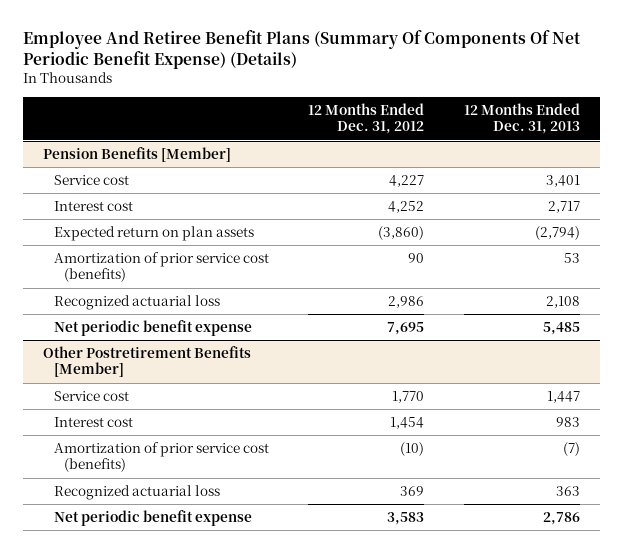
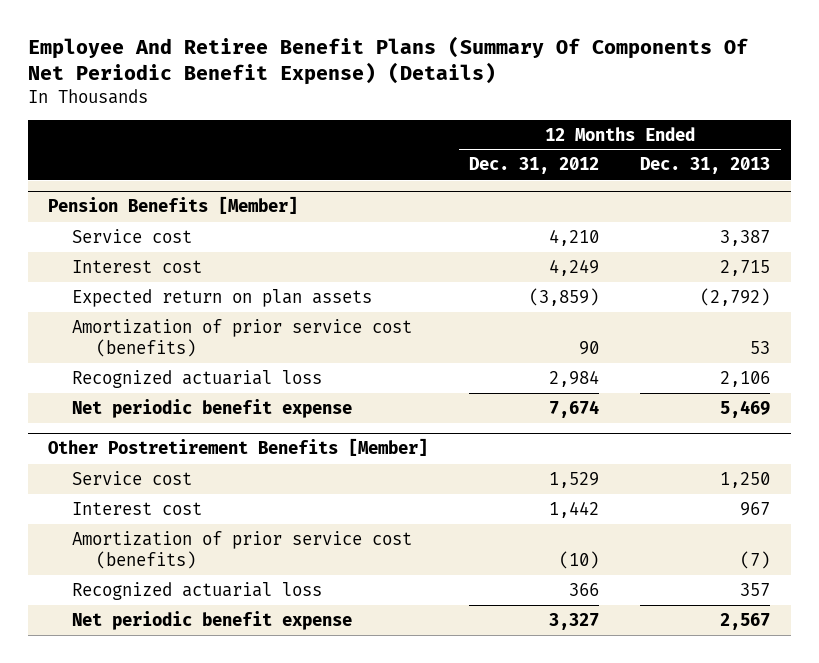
@ Pension Benefits [Member]
- Service cost | 4,227 | 3,401
- Interest cost | 4,252 | 2,717
- Expected return on plan assets | (3,860) | (2,794)
+ Service cost | 4,210 | 3,387
+ Interest cost | 4,249 | 2,715
+ Expected return on plan assets | (3,859) | (2,792)
- Recognized actuarial loss | 2,986 | 2,108
- Net periodic benefit expense | 7,695 | 5,485
+ Recognized actuarial loss | 2,984 | 2,106
+ Net periodic benefit expense | 7,674 | 5,469
@ Other Postretirement Benefits [Member]
- Service cost | 1,770 | 1,447
- Interest cost | 1,454 | 983
+ Service cost | 1,529 | 1,250
+ Interest cost | 1,442 | 967
- Recognized actuarial loss | 369 | 363
- Net periodic benefit expense | 3,583 | 2,786
+ Recognized actuarial loss | 366 | 357
+ Net periodic benefit expense | 3,327 | 2,567

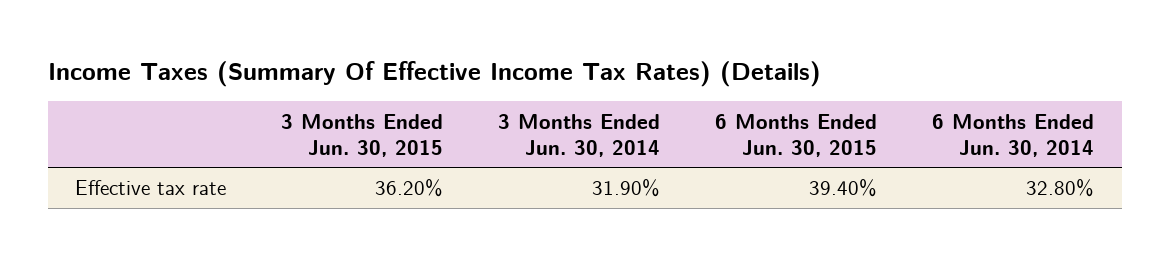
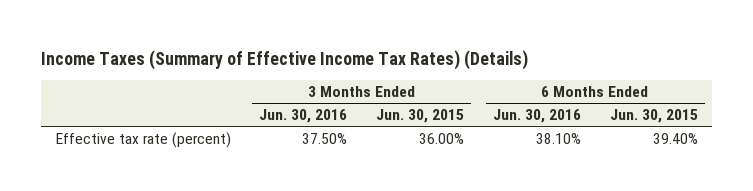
- Income Taxes (Summary Of Effective Income Tax Rates) (Details)
+ Income Taxes (Summary of Effective Income Tax Rates) (Details)
- | 3 Months Ended Jun. 30, 2015 | 3 Months Ended Jun. 30, 2014 | 6 Months Ended Jun. 30, 2015 | 6 Months Ended Jun. 30, 2014
+ | 3 Months Ended Jun. 30, 2016 | 3 Months Ended Jun. 30, 2015 | 6 Months Ended Jun. 30, 2016 | 6 Months Ended Jun. 30, 2015
- Effective tax rate | 36.20% | 31.90% | 39.40% | 32.80%
+ Effective tax rate (percent) | 37.50% | 36.00% | 38.10% | 39.40%

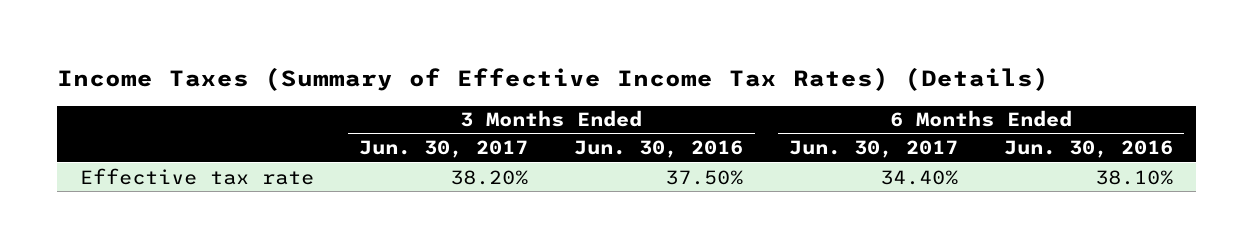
- | 3 Months Ended Jun. 30, 2016 | 3 Months Ended Jun. 30, 2015 | 6 Months Ended Jun. 30, 2016 | 6 Months Ended Jun. 30, 2015
+ | 3 Months Ended Jun. 30, 2017 | 3 Months Ended Jun. 30, 2016 | 6 Months Ended Jun. 30, 2017 | 6 Months Ended Jun. 30, 2016
- Effective tax rate (percent) | 37.50% | 36.00% | 38.10% | 39.40%
+ Effective tax rate | 38.20% | 37.50% | 34.40% | 38.10%

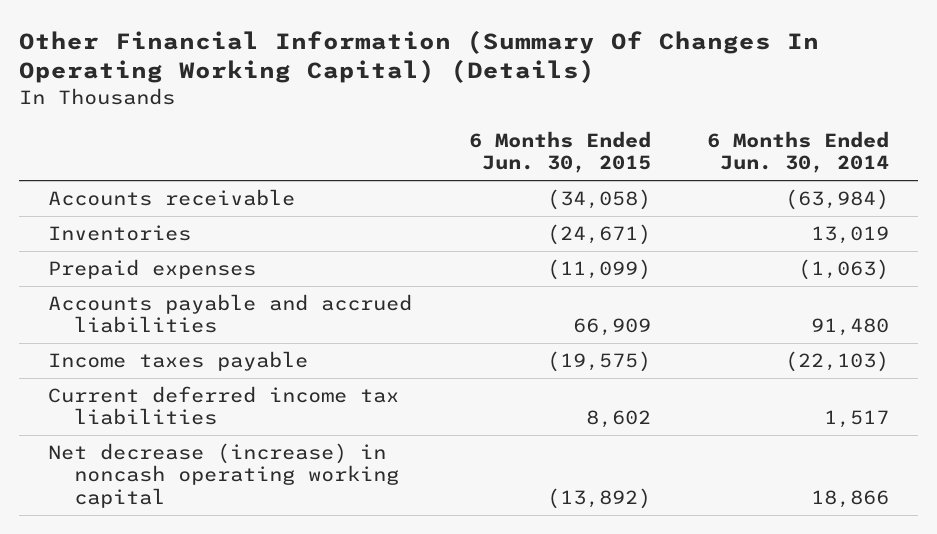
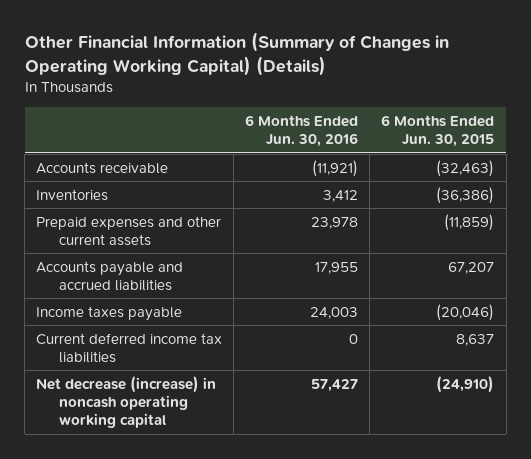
- Other Financial Information (Summary Of Changes In Operating Working Capital) (Details)
+ Other Financial Information (Summary of Changes in Operating Working Capital) (Details)
- | 6 Months Ended Jun. 30, 2015 | 6 Months Ended Jun. 30, 2014
+ | 6 Months Ended Jun. 30, 2016 | 6 Months Ended Jun. 30, 2015
- Accounts receivable | (34,058) | (63,984)
- Inventories | (24,671) | 13,019
- Prepaid expenses | (11,099) | (1,063)
- Accounts payable and accrued liabilities | 66,909 | 91,480
- Income taxes payable | (19,575) | (22,103)
- Current deferred income tax liabilities | 8,602 | 1,517
- Net decrease (increase) in noncash operating working capital | (13,892) | 18,866
+ Accounts receivable | (11,921) | (32,463)
+ Inventories | 3,412 | (36,386)
+ Prepaid expenses and other current assets | 23,978 | (11,859)
+ Accounts payable and accrued liabilities | 17,955 | 67,207
+ Income taxes payable | 24,003 | (20,046)
+ Current deferred income tax liabilities | 0 | 8,637
+ Net decrease (increase) in noncash operating working capital | 57,427 | (24,910)

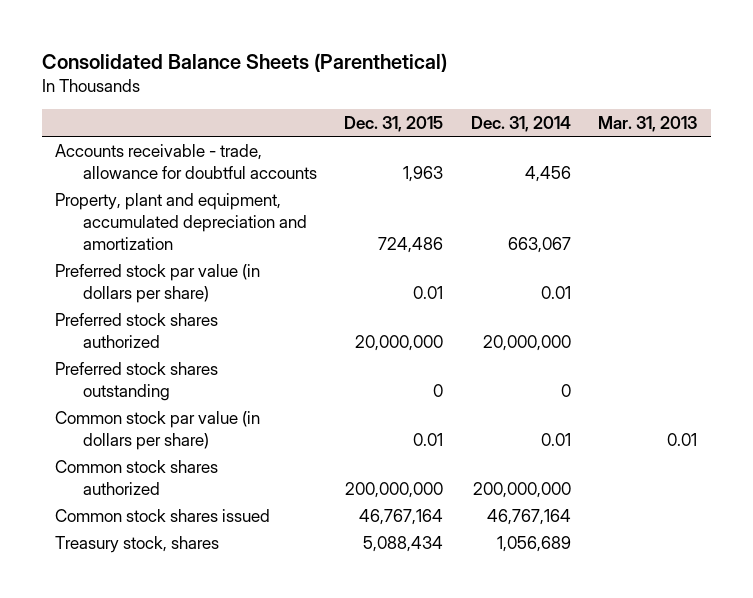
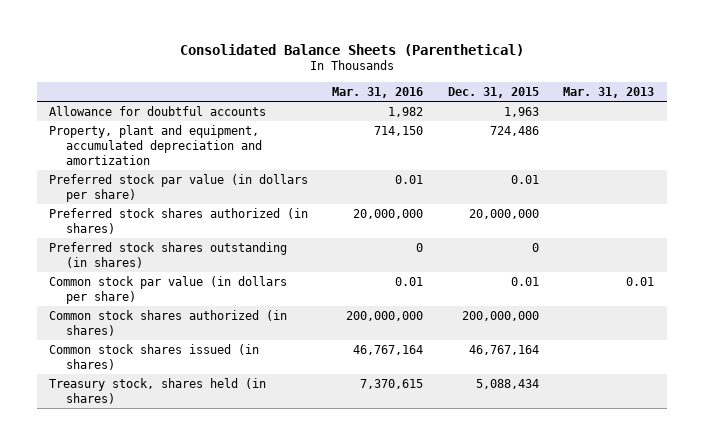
- | Dec. 31, 2015 | Dec. 31, 2014 | Mar. 31, 2013
+ | Mar. 31, 2016 | Dec. 31, 2015 | Mar. 31, 2013
- Accounts receivable - trade, allowance for doubtful accounts | 1,963 | 4,456 |
+ Allowance for doubtful accounts | 1,982 | 1,963 |
- Preferred stock shares authorized | 20,000,000 | 20,000,000 |
- Preferred stock shares outstanding | 0 | 0 |
+ Preferred stock shares authorized (in shares) | 20,000,000 | 20,000,000 |
+ Preferred stock shares outstanding (in shares) | 0 | 0 |
- Common stock shares authorized | 200,000,000 | 200,000,000 |
- Common stock shares issued | 46,767,164 | 46,767,164 |
- Treasury stock, shares | 5,088,434 | 1,056,689 |
+ Common stock shares authorized (in shares) | 200,000,000 | 200,000,000 |
+ Common stock shares issued (in shares) | 46,767,164 | 46,767,164 |
+ Treasury stock, shares held (in shares) | 7,370,615 | 5,088,434 |

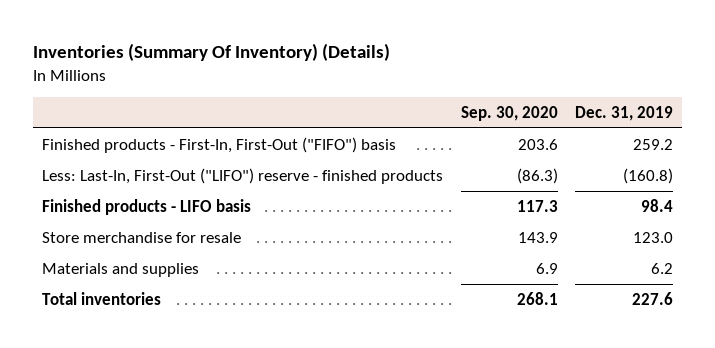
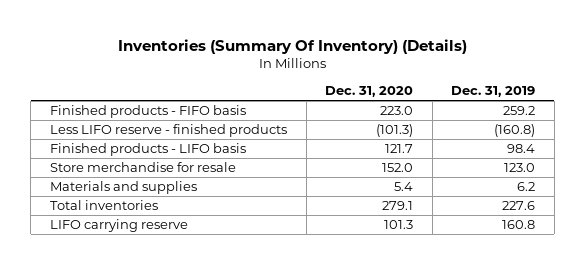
- | Sep. 30, 2020 | Dec. 31, 2019
+ | Dec. 31, 2020 | Dec. 31, 2019
- Finished products - First-In, First-Out ("FIFO") basis | 203.6 | 259.2
- Less: Last-In, First-Out ("LIFO") reserve - finished products | (86.3) | (160.8)
+ Finished products - FIFO basis | 223.0 | 259.2
+ Less LIFO reserve - finished products | (101.3) | (160.8)
+ LIFO carrying reserve | 101.3 | 160.8

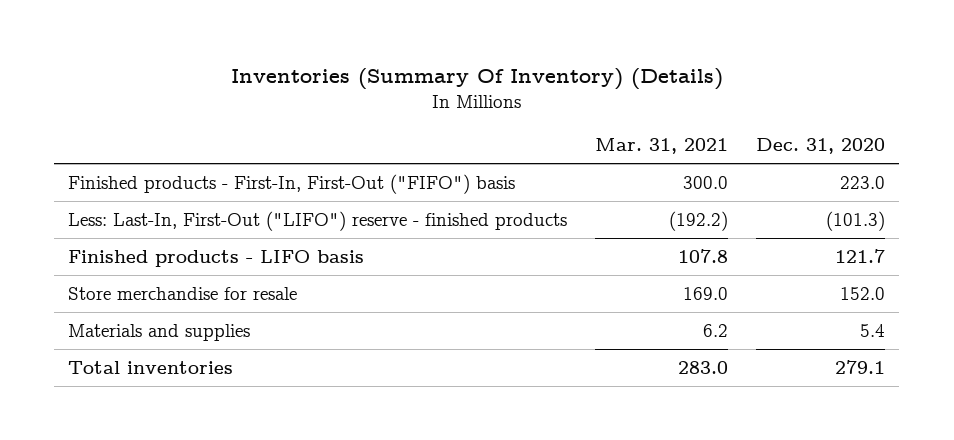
- | Dec. 31, 2020 | Dec. 31, 2019
+ | Mar. 31, 2021 | Dec. 31, 2020
- Finished products - FIFO basis | 223.0 | 259.2
- Less LIFO reserve - finished products | (101.3) | (160.8)
+ Finished products - First-In, First-Out ("FIFO") basis | 300.0 | 223.0
+ Less: Last-In, First-Out ("LIFO") reserve - finished products | (192.2) | (101.3)
- LIFO carrying reserve | 101.3 | 160.8

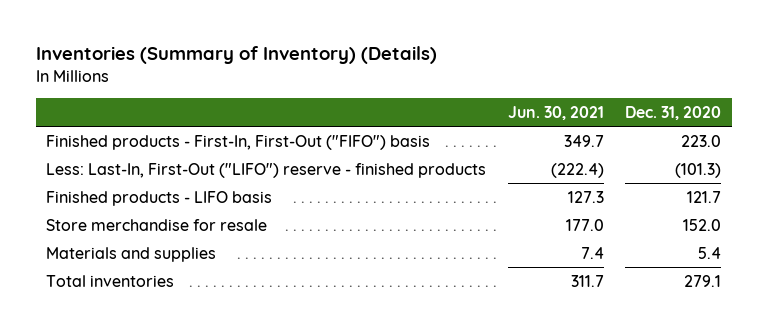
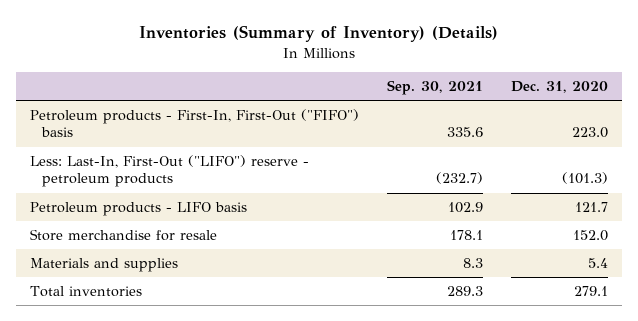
- | Jun. 30, 2021 | Dec. 31, 2020
+ | Sep. 30, 2021 | Dec. 31, 2020
- Finished products - First-In, First-Out ("FIFO") basis | 349.7 | 223.0
- Less: Last-In, First-Out ("LIFO") reserve - finished products | (222.4) | (101.3)
- Finished products - LIFO basis | 127.3 | 121.7
+ Petroleum products - First-In, First-Out ("FIFO") basis | 335.6 | 223.0
+ Less: Last-In, First-Out ("LIFO") reserve - petroleum products | (232.7) | (101.3)
+ Petroleum products - LIFO basis | 102.9 | 121.7

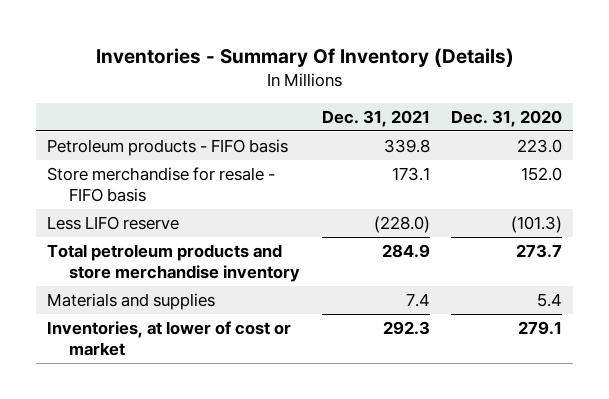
- Inventories (Summary of Inventory) (Details)
+ Inventories - Summary Of Inventory (Details)
- | Sep. 30, 2021 | Dec. 31, 2020
+ | Dec. 31, 2021 | Dec. 31, 2020
- Petroleum products - First-In, First-Out ("FIFO") basis | 335.6 | 223.0
- Less: Last-In, First-Out ("LIFO") reserve - petroleum products | (232.7) | (101.3)
- Petroleum products - LIFO basis | 102.9 | 121.7
- Store merchandise for resale | 178.1 | 152.0
+ Petroleum products - FIFO basis | 339.8 | 223.0
+ Store merchandise for resale - FIFO basis | 173.1 | 152.0
+ Less LIFO reserve | (228.0) | (101.3)
+ Total petroleum products and store merchandise inventory | 284.9 | 273.7
- Total inventories | 289.3 | 279.1
+ Inventories, at lower of cost or market | 292.3 | 279.1

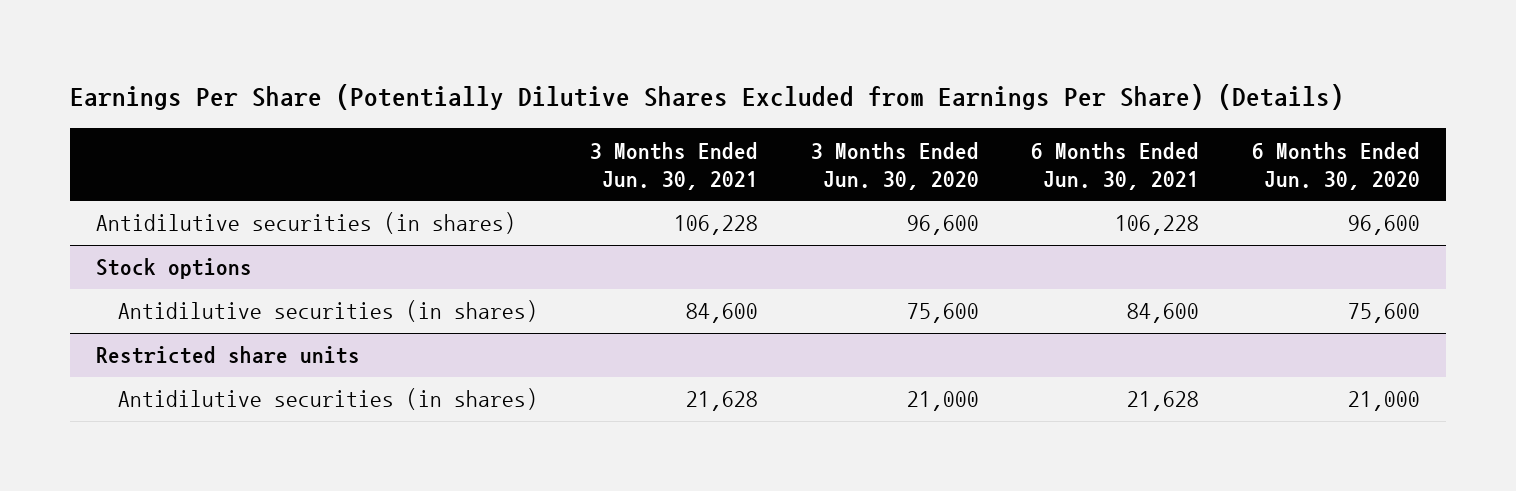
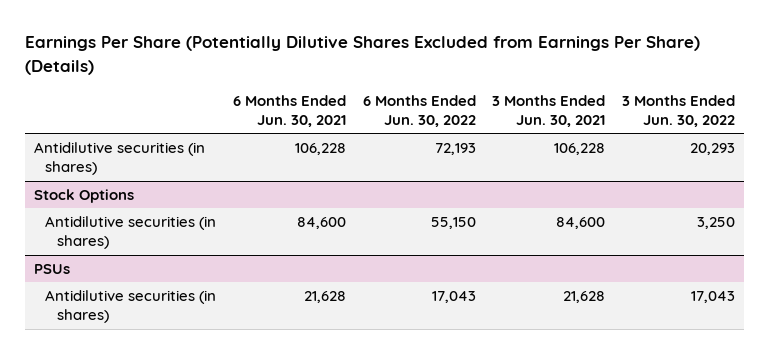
- | 3 Months Ended Jun. 30, 2021 | 3 Months Ended Jun. 30, 2020 | 6 Months Ended Jun. 30, 2021 | 6 Months Ended Jun. 30, 2020
+ | 6 Months Ended Jun. 30, 2021 | 6 Months Ended Jun. 30, 2022 | 3 Months Ended Jun. 30, 2021 | 3 Months Ended Jun. 30, 2022
- Stock options
+ Stock Options
- Restricted share units
+ PSUs

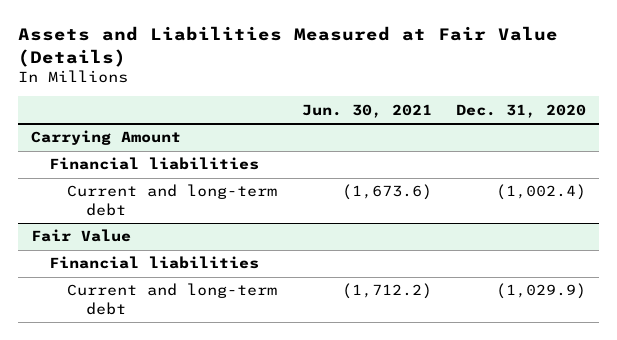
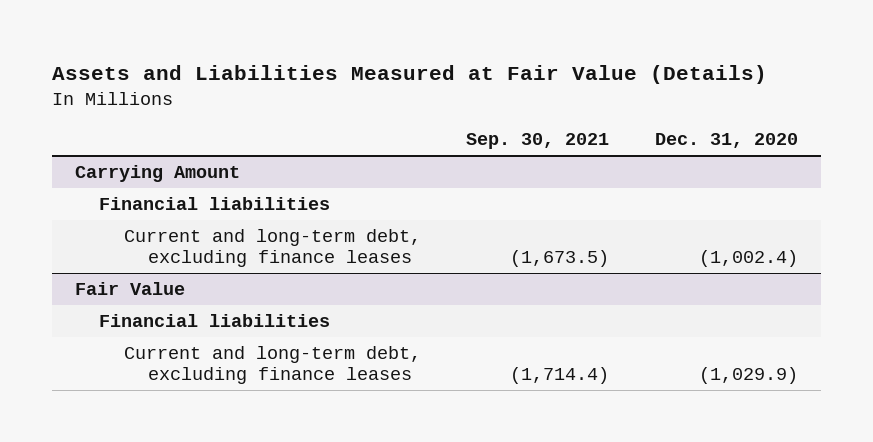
- | Jun. 30, 2021 | Dec. 31, 2020
+ | Sep. 30, 2021 | Dec. 31, 2020
@ Carrying Amount
- Current and long-term debt | (1,673.6) | (1,002.4)
+ Current and long-term debt, excluding finance leases | (1,673.5) | (1,002.4)
@ Fair Value
- Current and long-term debt | (1,712.2) | (1,029.9)
+ Current and long-term debt, excluding finance leases | (1,714.4) | (1,029.9)

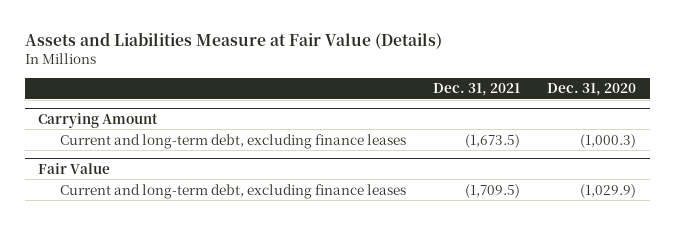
- Assets and Liabilities Measured at Fair Value (Details)
+ Assets and Liabilities Measure at Fair Value (Details)
- | Sep. 30, 2021 | Dec. 31, 2020
+ | Dec. 31, 2021 | Dec. 31, 2020
@ Carrying Amount
- Financial liabilities
- Current and long-term debt, excluding finance leases | (1,673.5) | (1,002.4)
+ Current and long-term debt, excluding finance leases | (1,673.5) | (1,000.3)
@ Fair Value
- Financial liabilities

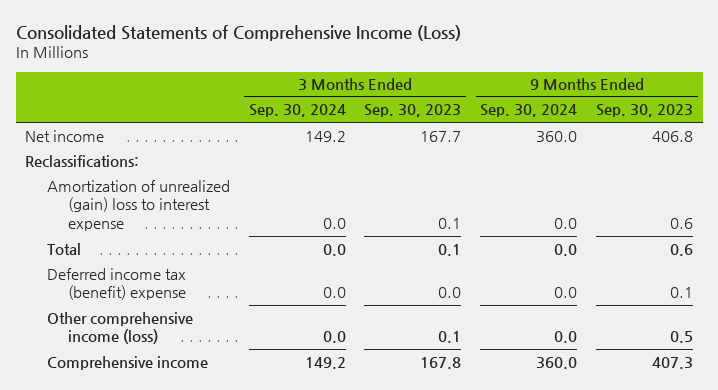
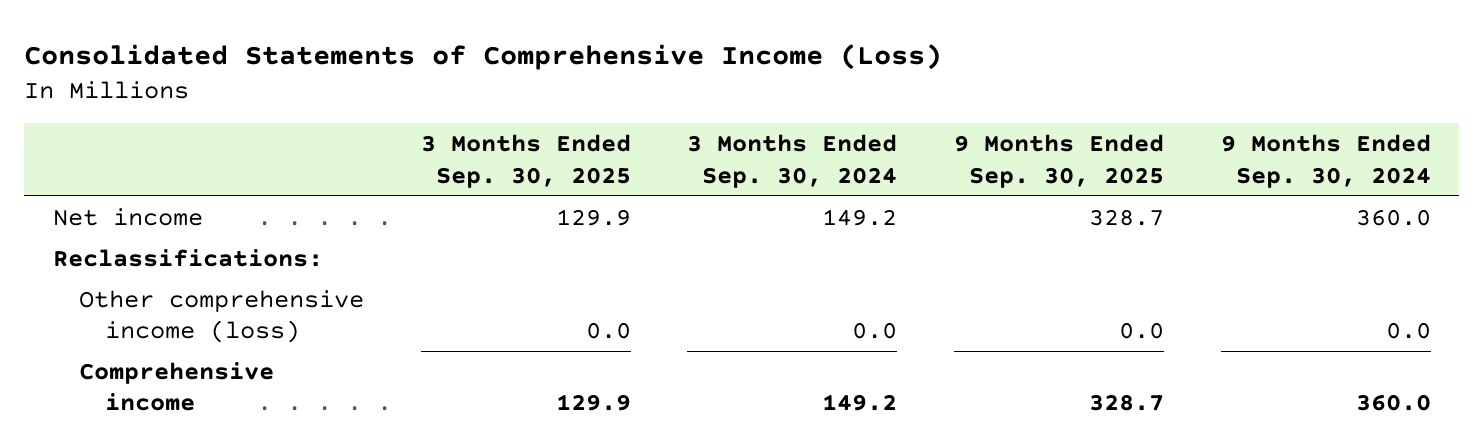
- | 3 Months Ended Sep. 30, 2024 | 3 Months Ended Sep. 30, 2023 | 9 Months Ended Sep. 30, 2024 | 9 Months Ended Sep. 30, 2023
+ | 3 Months Ended Sep. 30, 2025 | 3 Months Ended Sep. 30, 2024 | 9 Months Ended Sep. 30, 2025 | 9 Months Ended Sep. 30, 2024
- Amortization of unrealized (gain) loss to interest expense | 0.0 | 0.1 | 0.0 | 0.6
- Total | 0.0 | 0.1 | 0.0 | 0.6
- Deferred income tax (benefit) expense | 0.0 | 0.0 | 0.0 | 0.1

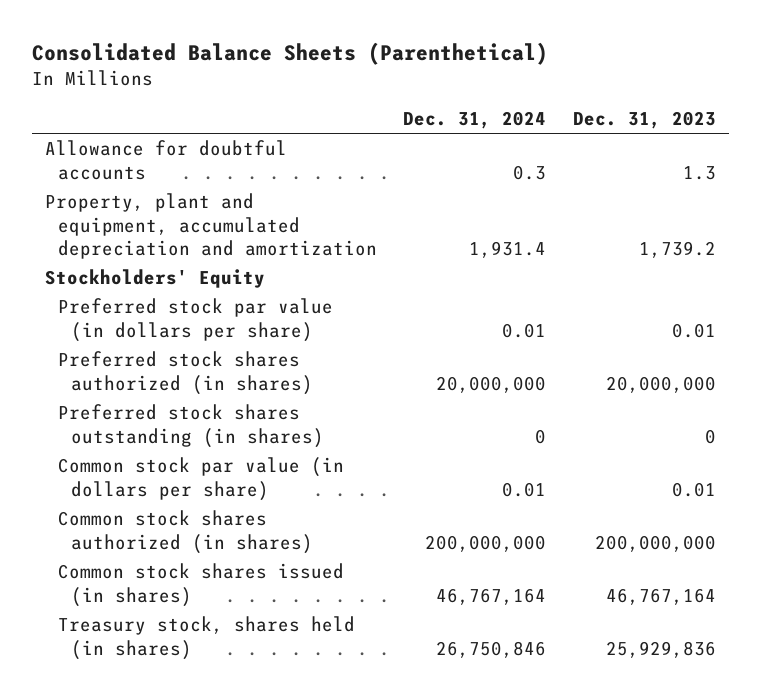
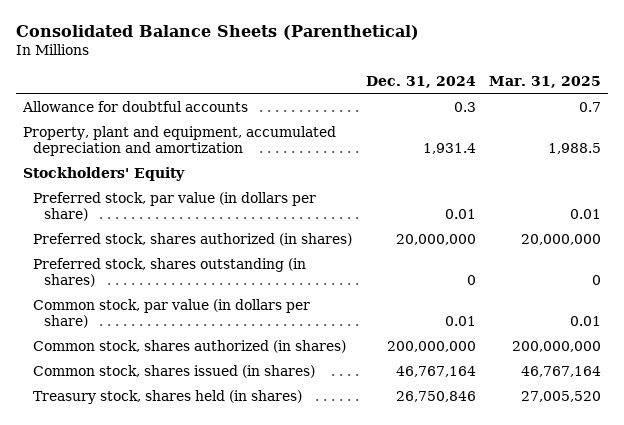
- | Dec. 31, 2024 | Dec. 31, 2023
+ | Dec. 31, 2024 | Mar. 31, 2025
- Preferred stock par value (in dollars per share) | 0.01 | 0.01
- Preferred stock shares authorized (in shares) | 20,000,000 | 20,000,000
- Preferred stock shares outstanding (in shares) | 0 | 0
- Common stock par value (in dollars per share) | 0.01 | 0.01
- Common stock shares authorized (in shares) | 200,000,000 | 200,000,000
- Common stock shares issued (in shares) | 46,767,164 | 46,767,164
+ Preferred stock, par value (in dollars per share) | 0.01 | 0.01
+ Preferred stock, shares authorized (in shares) | 20,000,000 | 20,000,000
+ Preferred stock, shares outstanding (in shares) | 0 | 0
+ Common stock, par value (in dollars per share) | 0.01 | 0.01
+ Common stock, shares authorized (in shares) | 200,000,000 | 200,000,000
+ Common stock, shares issued (in shares) | 46,767,164 | 46,767,164

